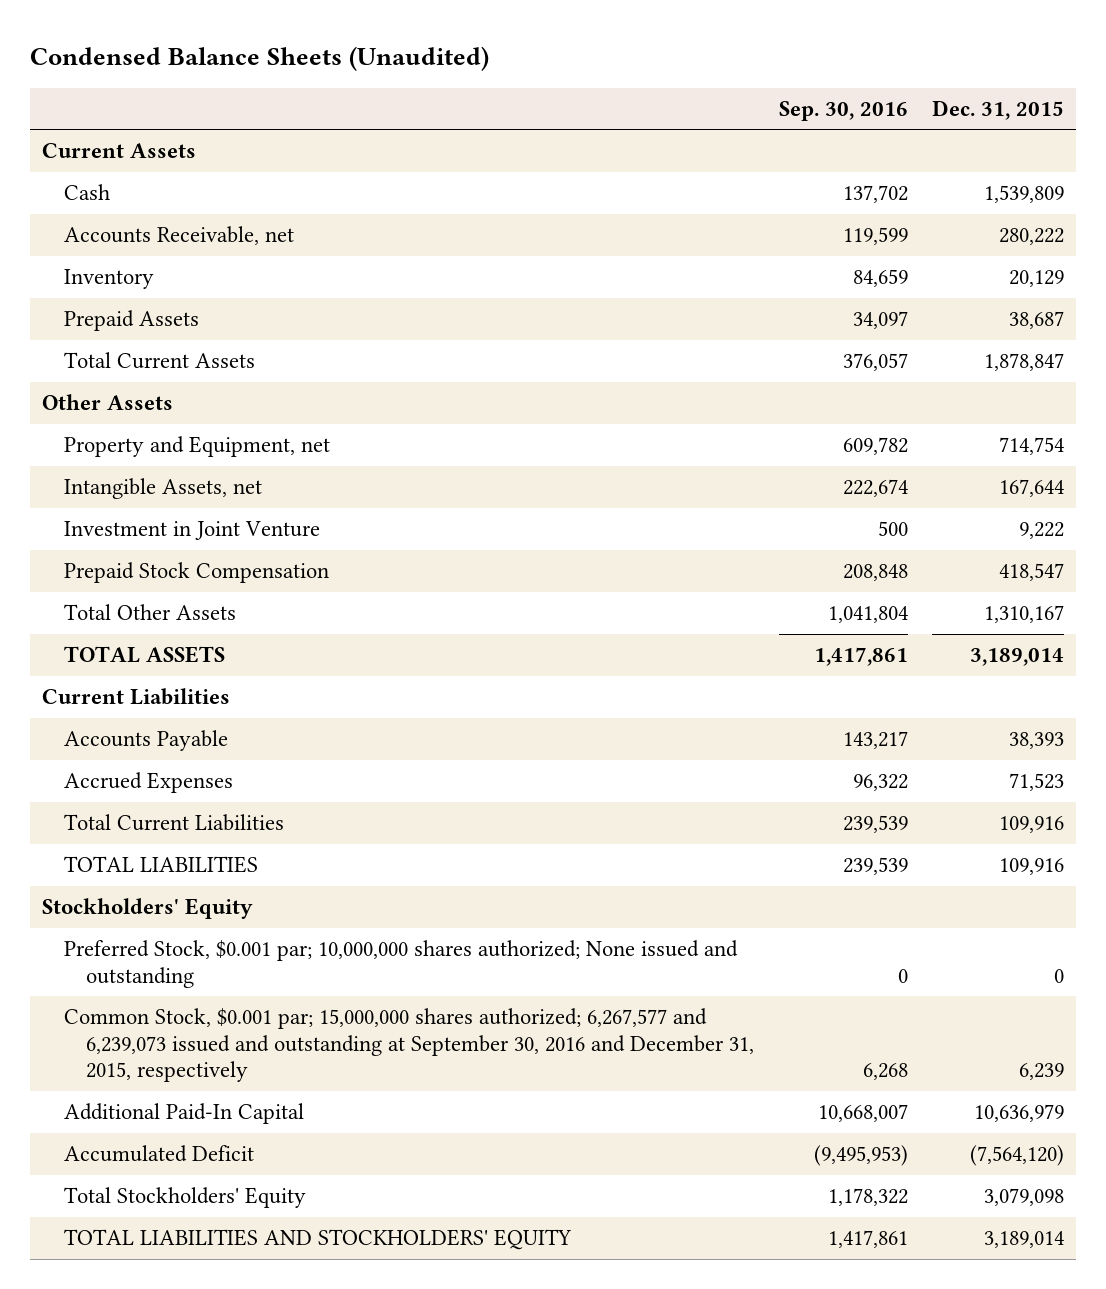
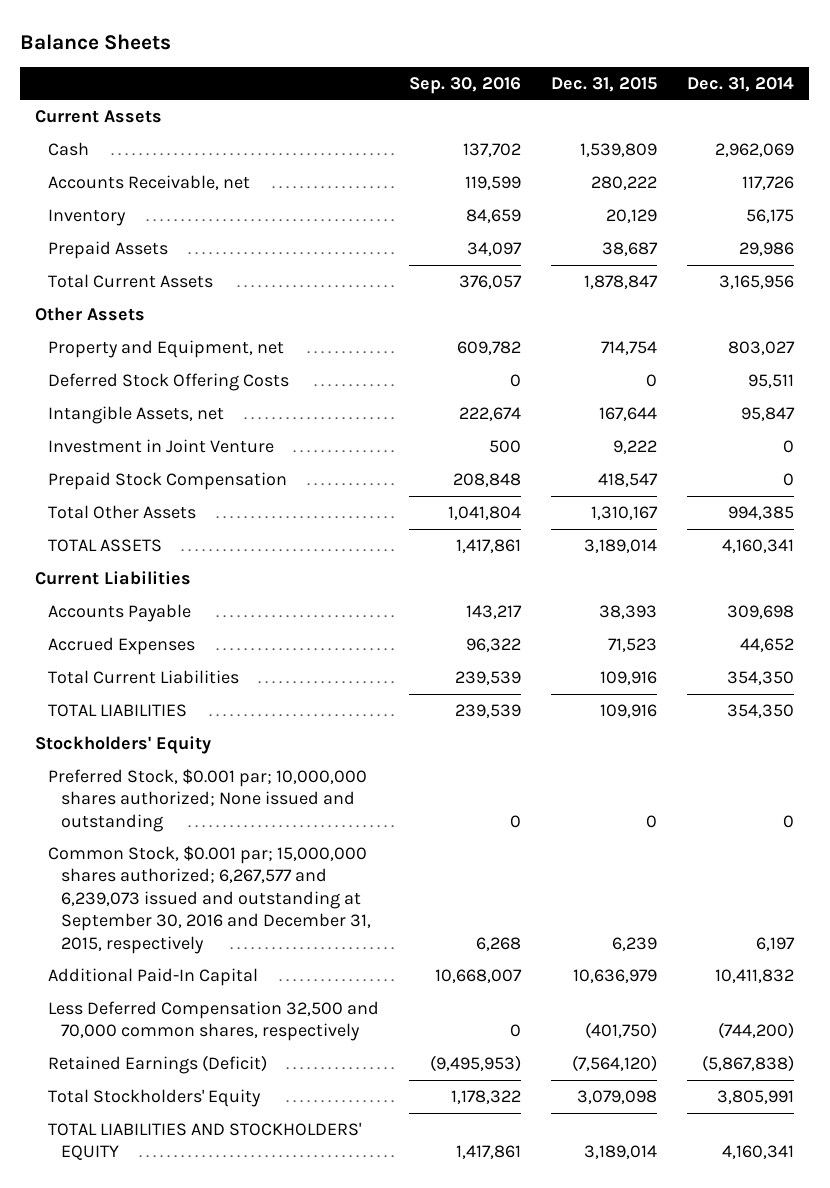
- Condensed Balance Sheets (Unaudited)
+ Balance Sheets
- | Sep. 30, 2016 | Dec. 31, 2015
+ | Sep. 30, 2016 | Dec. 31, 2015 | Dec. 31, 2014
+ Deferred Stock Offering Costs | 0 | 0 | 95,511
- Accumulated Deficit | (9,495,953) | (7,564,120)
+ Less Deferred Compensation 32,500 and 70,000 common shares, respectively | 0 | (401,750) | (744,200)
+ Retained Earnings (Deficit) | (9,495,953) | (7,564,120) | (5,867,838)

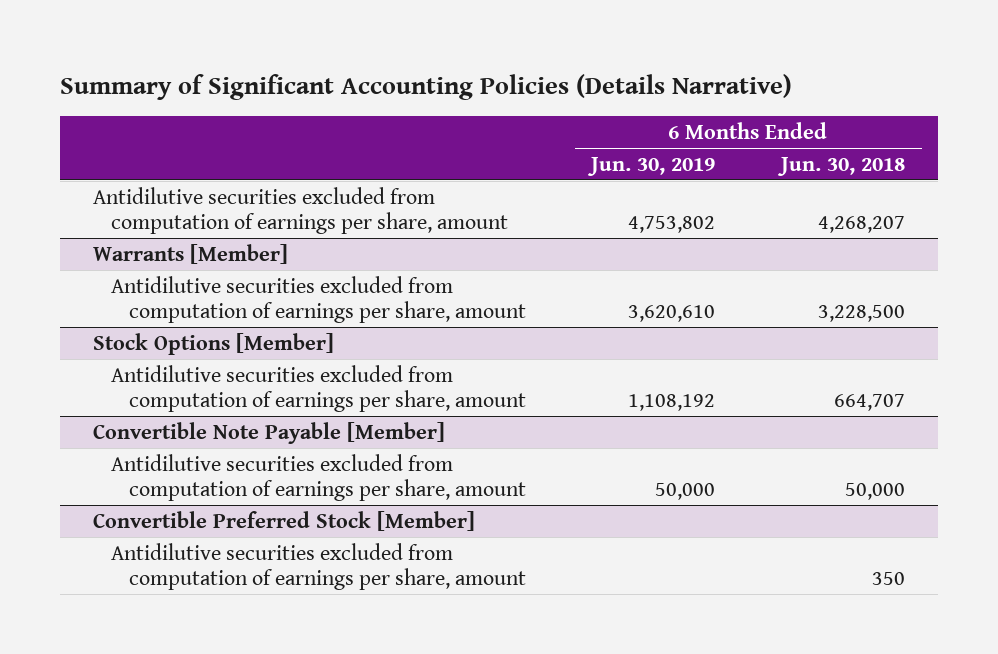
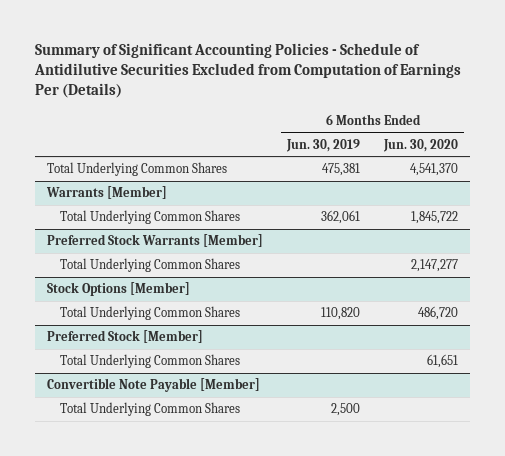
- Summary of Significant Accounting Policies (Details Narrative)
+ Summary of Significant Accounting Policies - Schedule of Antidilutive Securities Excluded from Computation of Earnings Per (Details)
- | 6 Months Ended Jun. 30, 2019 | 6 Months Ended Jun. 30, 2018
+ | 6 Months Ended Jun. 30, 2019 | 6 Months Ended Jun. 30, 2020
- Antidilutive securities excluded from computation of earnings per share, amount | 4,753,802 | 4,268,207
+ Total Underlying Common Shares | 475,381 | 4,541,370
@ Warrants [Member]
- Antidilutive securities excluded from computation of earnings per share, amount | 3,620,610 | 3,228,500
+ Total Underlying Common Shares | 362,061 | 1,845,722
+ Preferred Stock Warrants [Member]
+ Total Underlying Common Shares | | 2,147,277
@ Stock Options [Member]
- Antidilutive securities excluded from computation of earnings per share, amount | 1,108,192 | 664,707
+ Total Underlying Common Shares | 110,820 | 486,720
+ Preferred Stock [Member]
+ Total Underlying Common Shares | | 61,651
@ Convertible Note Payable [Member]
- Antidilutive securities excluded from computation of earnings per share, amount | 50,000 | 50,000
- Convertible Preferred Stock [Member]
- Antidilutive securities excluded from computation of earnings per share, amount | | 350
@ Convertible Note Payable [Member]
+ Total Underlying Common Shares | 2,500 |

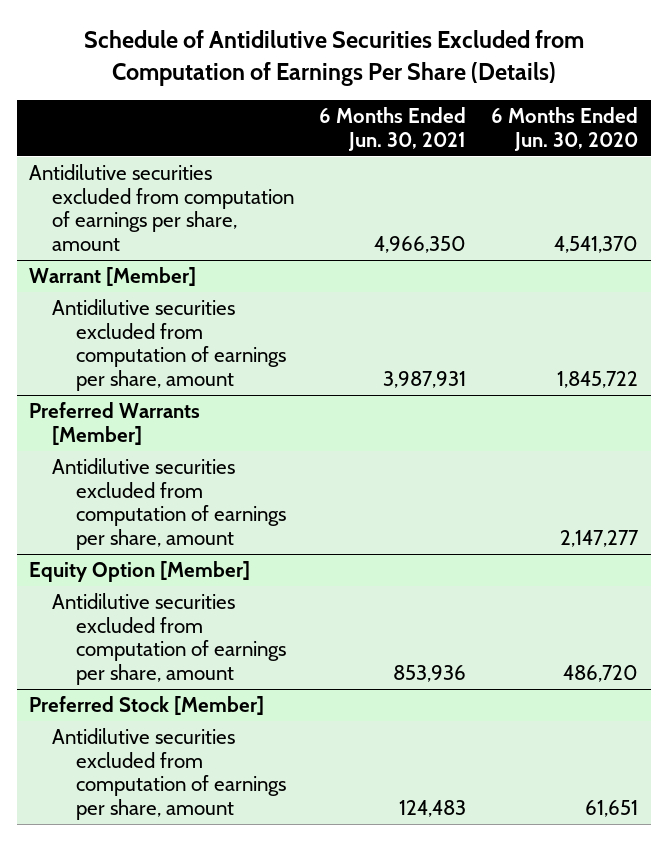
- Summary of Significant Accounting Policies - Schedule of Antidilutive Securities Excluded from Computation of Earnings Per (Details)
+ Schedule of Antidilutive Securities Excluded from Computation of Earnings Per Share (Details)
- | 6 Months Ended Jun. 30, 2019 | 6 Months Ended Jun. 30, 2020
+ | 6 Months Ended Jun. 30, 2021 | 6 Months Ended Jun. 30, 2020
- Total Underlying Common Shares | 475,381 | 4,541,370
- Warrants [Member]
- Total Underlying Common Shares | 362,061 | 1,845,722
- Preferred Stock Warrants [Member]
- Total Underlying Common Shares | | 2,147,277
- Stock Options [Member]
- Total Underlying Common Shares | 110,820 | 486,720
+ Antidilutive securities excluded from computation of earnings per share, amount | 4,966,350 | 4,541,370
+ Warrant [Member]
+ Antidilutive securities excluded from computation of earnings per share, amount | 3,987,931 | 1,845,722
+ Preferred Warrants [Member]
+ Antidilutive securities excluded from computation of earnings per share, amount | | 2,147,277
+ Equity Option [Member]
+ Antidilutive securities excluded from computation of earnings per share, amount | 853,936 | 486,720
@ Preferred Stock [Member]
- Total Underlying Common Shares | | 61,651
- Convertible Note Payable [Member]
- Total Underlying Common Shares | 2,500 |
@ Preferred Stock [Member]
+ Antidilutive securities excluded from computation of earnings per share, amount | 124,483 | 61,651

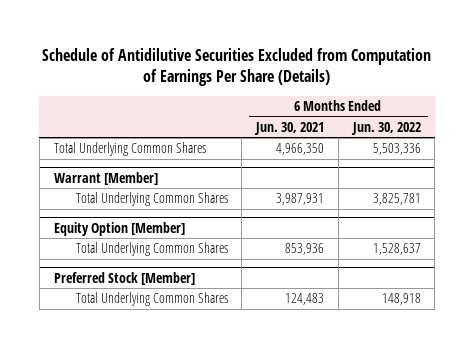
- | 6 Months Ended Jun. 30, 2021 | 6 Months Ended Jun. 30, 2020
+ | 6 Months Ended Jun. 30, 2021 | 6 Months Ended Jun. 30, 2022
- Antidilutive securities excluded from computation of earnings per share, amount | 4,966,350 | 4,541,370
+ Total Underlying Common Shares | 4,966,350 | 5,503,336
@ Warrant [Member]
- Antidilutive securities excluded from computation of earnings per share, amount | 3,987,931 | 1,845,722
- Preferred Warrants [Member]
- Antidilutive securities excluded from computation of earnings per share, amount | | 2,147,277
@ Warrant [Member]
+ Total Underlying Common Shares | 3,987,931 | 3,825,781
@ Equity Option [Member]
- Antidilutive securities excluded from computation of earnings per share, amount | 853,936 | 486,720
+ Total Underlying Common Shares | 853,936 | 1,528,637
@ Preferred Stock [Member]
- Antidilutive securities excluded from computation of earnings per share, amount | 124,483 | 61,651
+ Total Underlying Common Shares | 124,483 | 148,918

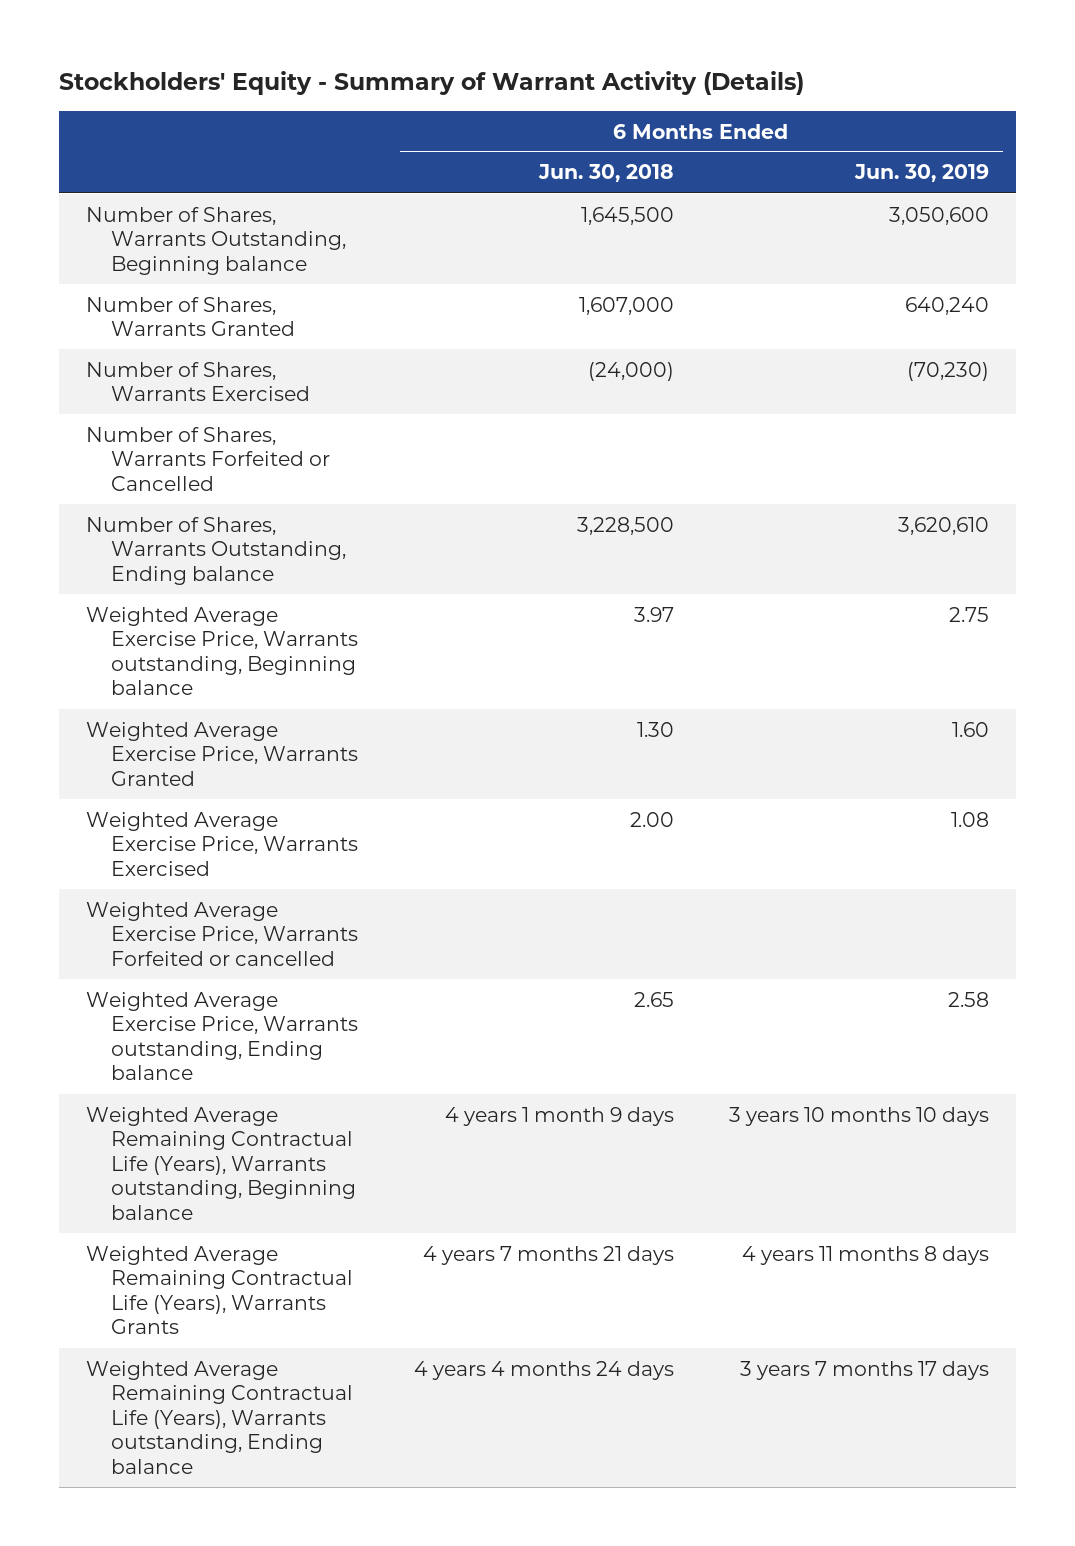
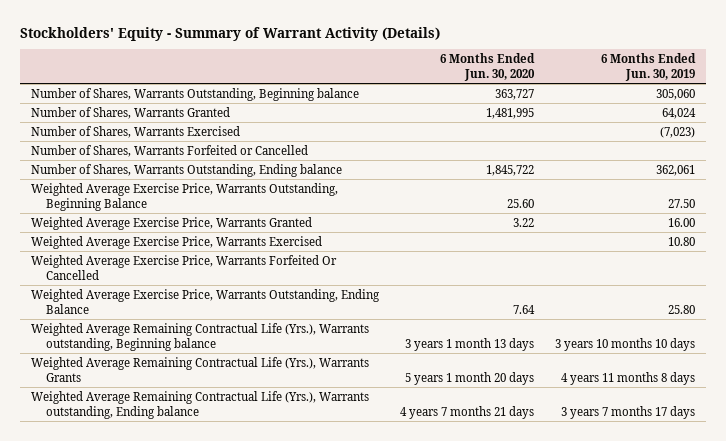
- | 6 Months Ended Jun. 30, 2018 | 6 Months Ended Jun. 30, 2019
+ | 6 Months Ended Jun. 30, 2020 | 6 Months Ended Jun. 30, 2019
- Number of Shares, Warrants Outstanding, Beginning balance | 1,645,500 | 3,050,600
- Number of Shares, Warrants Granted | 1,607,000 | 640,240
- Number of Shares, Warrants Exercised | (24,000) | (70,230)
+ Number of Shares, Warrants Outstanding, Beginning balance | 363,727 | 305,060
+ Number of Shares, Warrants Granted | 1,481,995 | 64,024
+ Number of Shares, Warrants Exercised | | (7,023)
- Number of Shares, Warrants Outstanding, Ending balance | 3,228,500 | 3,620,610
- Weighted Average Exercise Price, Warrants outstanding, Beginning balance | 3.97 | 2.75
- Weighted Average Exercise Price, Warrants Granted | 1.30 | 1.60
- Weighted Average Exercise Price, Warrants Exercised | 2.00 | 1.08
- Weighted Average Exercise Price, Warrants Forfeited or cancelled
- Weighted Average Exercise Price, Warrants outstanding, Ending balance | 2.65 | 2.58
- Weighted Average Remaining Contractual Life (Years), Warrants outstanding, Beginning balance | 4 years 1 month 9 days | 3 years 10 months 10 days
- Weighted Average Remaining Contractual Life (Years), Warrants Grants | 4 years 7 months 21 days | 4 years 11 months 8 days
- Weighted Average Remaining Contractual Life (Years), Warrants outstanding, Ending balance | 4 years 4 months 24 days | 3 years 7 months 17 days
+ Number of Shares, Warrants Outstanding, Ending balance | 1,845,722 | 362,061
+ Weighted Average Exercise Price, Warrants Outstanding, Beginning Balance | 25.60 | 27.50
+ Weighted Average Exercise Price, Warrants Granted | 3.22 | 16.00
+ Weighted Average Exercise Price, Warrants Exercised | | 10.80
+ Weighted Average Exercise Price, Warrants Forfeited Or Cancelled
+ Weighted Average Exercise Price, Warrants Outstanding, Ending Balance | 7.64 | 25.80
+ Weighted Average Remaining Contractual Life (Yrs.), Warrants outstanding, Beginning balance | 3 years 1 month 13 days | 3 years 10 months 10 days
+ Weighted Average Remaining Contractual Life (Yrs.), Warrants Grants | 5 years 1 month 20 days | 4 years 11 months 8 days
+ Weighted Average Remaining Contractual Life (Yrs.), Warrants outstanding, Ending balance | 4 years 7 months 21 days | 3 years 7 months 17 days

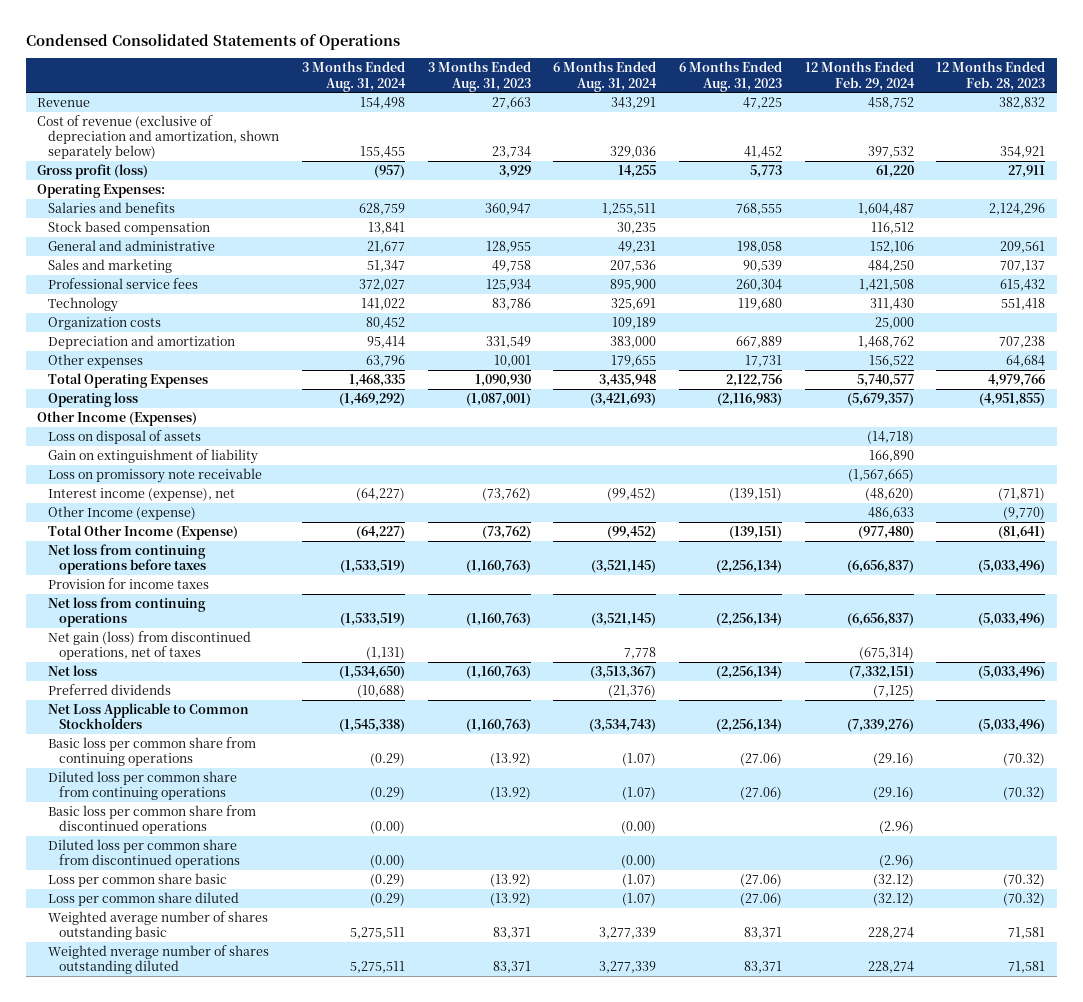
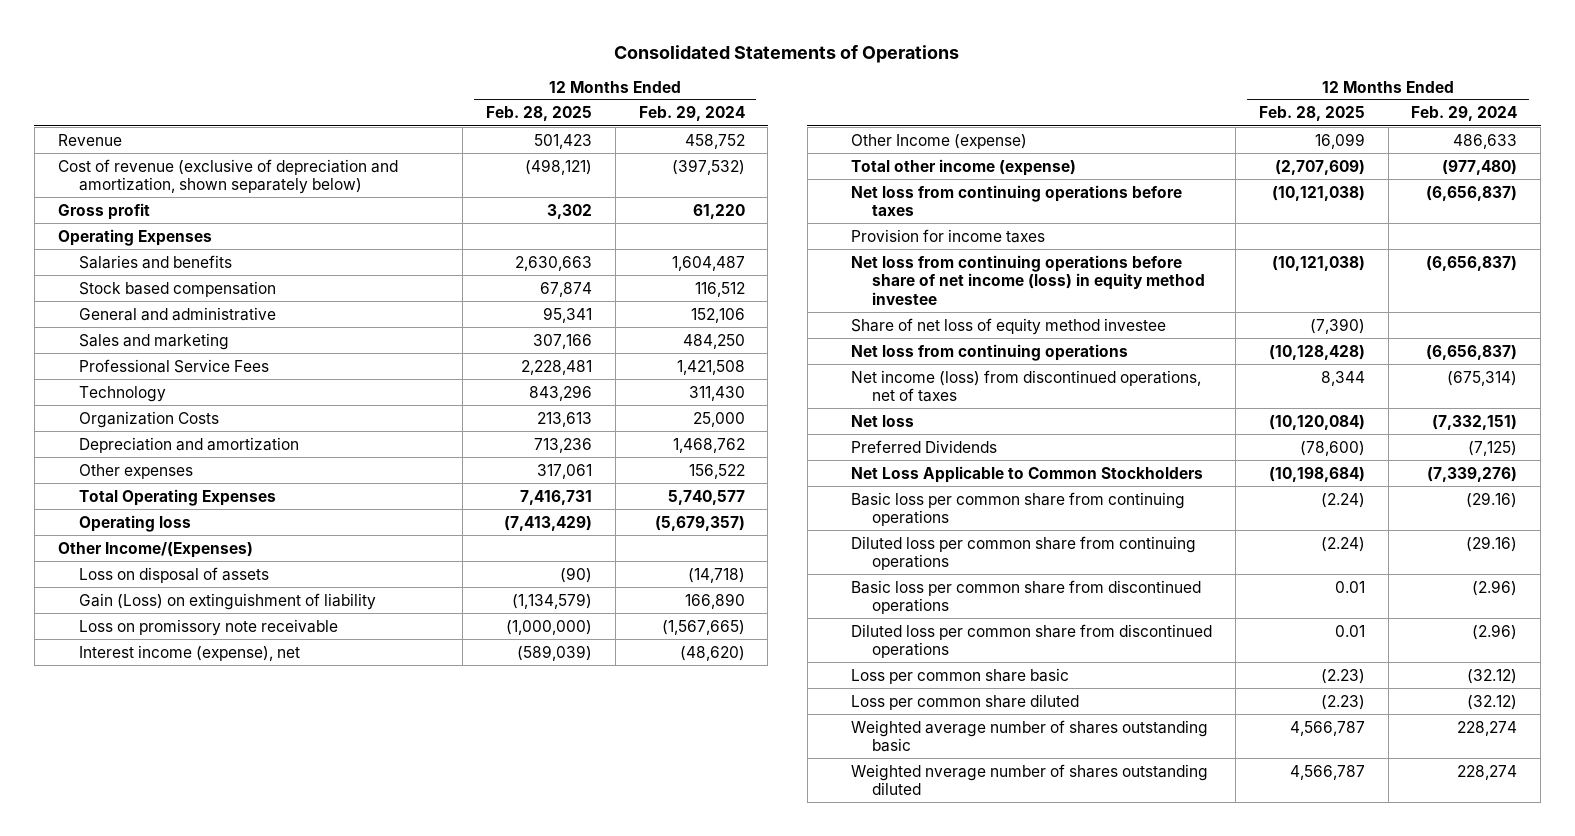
- Condensed Consolidated Statements of Operations
+ Consolidated Statements of Operations
- | 3 Months Ended Aug. 31, 2024 | 3 Months Ended Aug. 31, 2023 | 6 Months Ended Aug. 31, 2024 | 6 Months Ended Aug. 31, 2023 | 12 Months Ended Feb. 29, 2024 | 12 Months Ended Feb. 28, 2023
+ | 12 Months Ended Feb. 28, 2025 | 12 Months Ended Feb. 29, 2024
- Cost of revenue (exclusive of depreciation and amortization, shown separately below) | 155,455 | 23,734 | 329,036 | 41,452 | 397,532 | 354,921
- Gross profit (loss) | (957) | 3,929 | 14,255 | 5,773 | 61,220 | 27,911
- Operating Expenses:
+ Cost of revenue (exclusive of depreciation and amortization, shown separately below) | (498,121) | (397,532)
+ Gross profit | 3,302 | 61,220
+ Operating Expenses
- Professional service fees | 372,027 | 125,934 | 895,900 | 260,304 | 1,421,508 | 615,432
+ Professional Service Fees | 2,228,481 | 1,421,508
- Organization costs | 80,452 | | 109,189 | | 25,000 |
+ Organization Costs | 213,613 | 25,000
- Other Income (Expenses)
+ Other Income/(Expenses)
- Gain on extinguishment of liability | | | | | 166,890 |
+ Gain (Loss) on extinguishment of liability | (1,134,579) | 166,890
- Total Other Income (Expense) | (64,227) | (73,762) | (99,452) | (139,151) | (977,480) | (81,641)
+ Total other income (expense) | (2,707,609) | (977,480)
+ Net loss from continuing operations before share of net income (loss) in equity method investee | (10,121,038) | (6,656,837)
+ Share of net loss of equity method investee | (7,390) |
- Net gain (loss) from discontinued operations, net of taxes | (1,131) | | 7,778 | | (675,314) |
+ Net income (loss) from discontinued operations, net of taxes | 8,344 | (675,314)
- Preferred dividends | (10,688) | | (21,376) | | (7,125) |
+ Preferred Dividends | (78,600) | (7,125)

